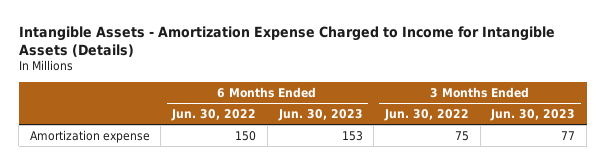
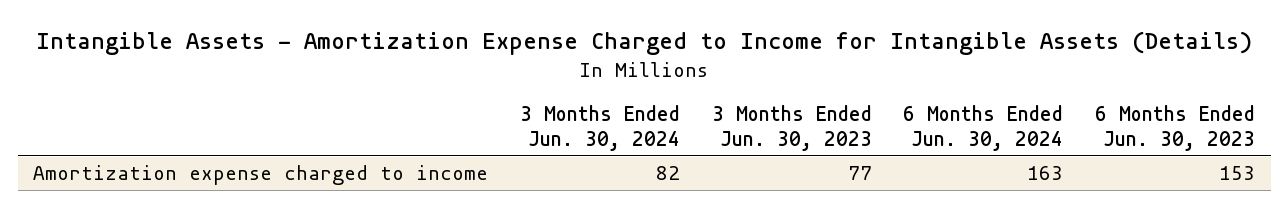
- | 6 Months Ended Jun. 30, 2022 | 6 Months Ended Jun. 30, 2023 | 3 Months Ended Jun. 30, 2022 | 3 Months Ended Jun. 30, 2023
+ | 3 Months Ended Jun. 30, 2024 | 3 Months Ended Jun. 30, 2023 | 6 Months Ended Jun. 30, 2024 | 6 Months Ended Jun. 30, 2023
- Amortization expense | 150 | 153 | 75 | 77
+ Amortization expense charged to income | 82 | 77 | 163 | 153

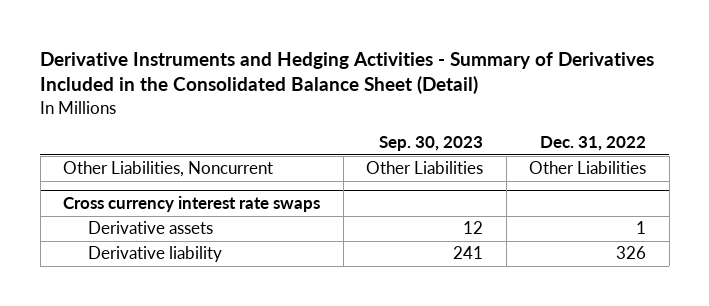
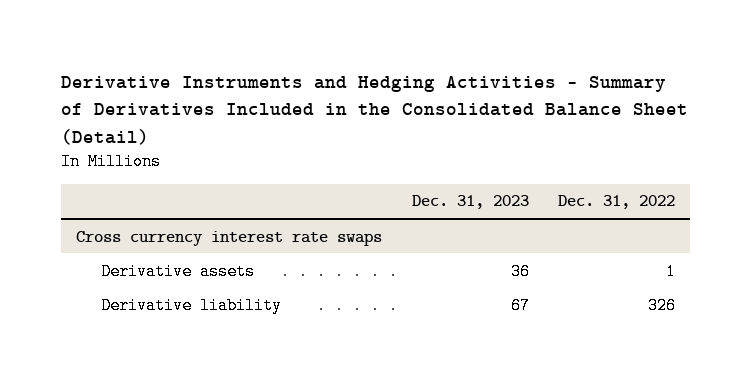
- | Sep. 30, 2023 | Dec. 31, 2022
+ | Dec. 31, 2023 | Dec. 31, 2022
- Other Liabilities, Noncurrent | Other Liabilities | Other Liabilities

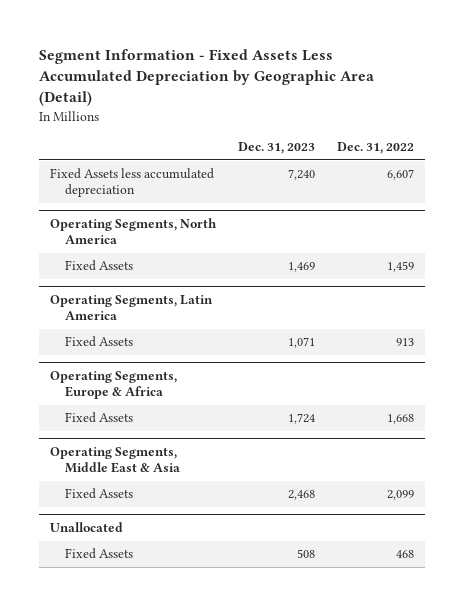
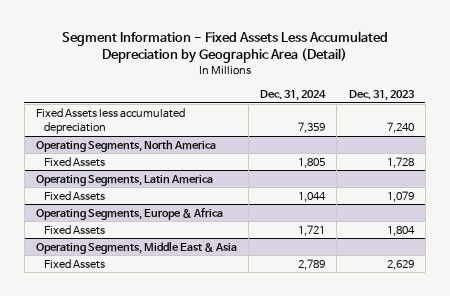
- | Dec. 31, 2023 | Dec. 31, 2022
+ | Dec. 31, 2024 | Dec. 31, 2023
@ Operating Segments, North America
- Fixed Assets | 1,469 | 1,459
+ Fixed Assets | 1,805 | 1,728
@ Operating Segments, Latin America
- Fixed Assets | 1,071 | 913
+ Fixed Assets | 1,044 | 1,079
@ Operating Segments, Europe & Africa
- Fixed Assets | 1,724 | 1,668
+ Fixed Assets | 1,721 | 1,804
@ Operating Segments, Middle East & Asia
- Fixed Assets | 2,468 | 2,099
- Unallocated
- Fixed Assets | 508 | 468
@ Operating Segments, Middle East & Asia
+ Fixed Assets | 2,789 | 2,629

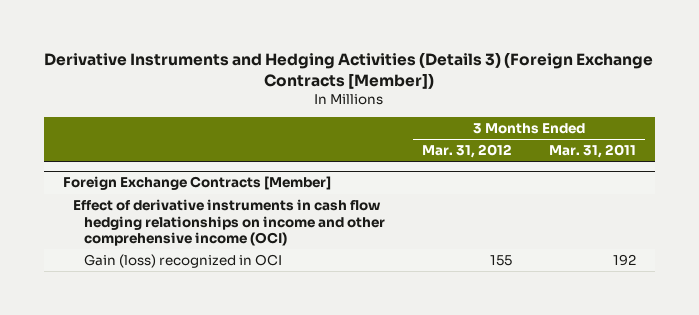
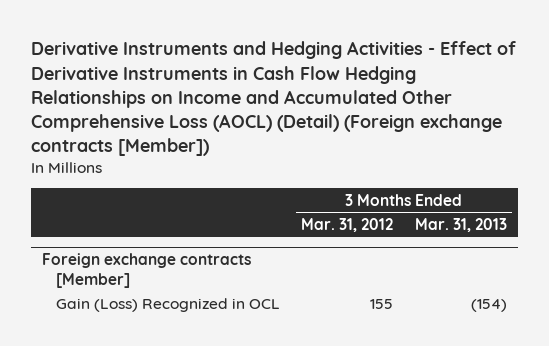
- Derivative Instruments and Hedging Activities (Details 3) (Foreign Exchange Contracts [Member])
+ Derivative Instruments and Hedging Activities - Effect of Derivative Instruments in Cash Flow Hedging Relationships on Income and Accumulated Other Comprehensive Loss (AOCL) (Detail) (Foreign exchange contracts [Member])
- | 3 Months Ended Mar. 31, 2012 | 3 Months Ended Mar. 31, 2011
+ | 3 Months Ended Mar. 31, 2012 | 3 Months Ended Mar. 31, 2013
- Foreign Exchange Contracts [Member]
- Effect of derivative instruments in cash flow hedging relationships on income and other comprehensive income (OCI)
- Gain (loss) recognized in OCI | 155 | 192
+ Foreign exchange contracts [Member]
+ Gain (Loss) Recognized in OCL | 155 | (154)

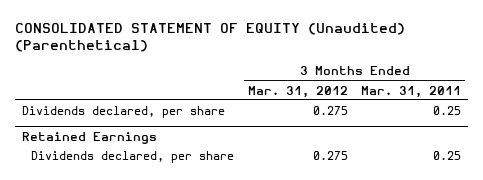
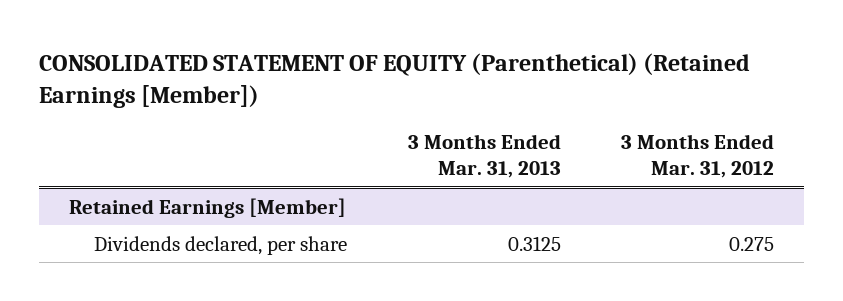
- CONSOLIDATED STATEMENT OF EQUITY (Unaudited) (Parenthetical)
+ CONSOLIDATED STATEMENT OF EQUITY (Parenthetical) (Retained Earnings [Member])
- | 3 Months Ended Mar. 31, 2012 | 3 Months Ended Mar. 31, 2011
+ | 3 Months Ended Mar. 31, 2013 | 3 Months Ended Mar. 31, 2012
- Dividends declared, per share | 0.275 | 0.25
- Retained Earnings
+ Retained Earnings [Member]

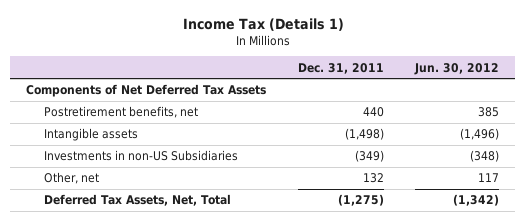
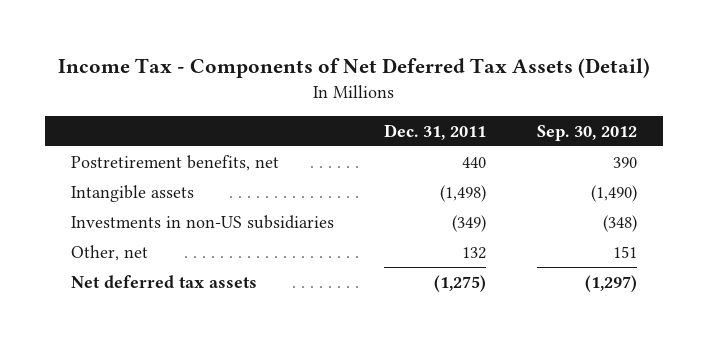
- Income Tax (Details 1)
+ Income Tax - Components of Net Deferred Tax Assets (Detail)
- | Dec. 31, 2011 | Jun. 30, 2012
+ | Dec. 31, 2011 | Sep. 30, 2012
- Components of Net Deferred Tax Assets
- Investments in non-US Subsidiaries | (349) | (348)
+ Investments in non-US subsidiaries | (349) | (348)
- Deferred Tax Assets, Net, Total | (1,275) | (1,342)
+ Net deferred tax assets | (1,275) | (1,297)

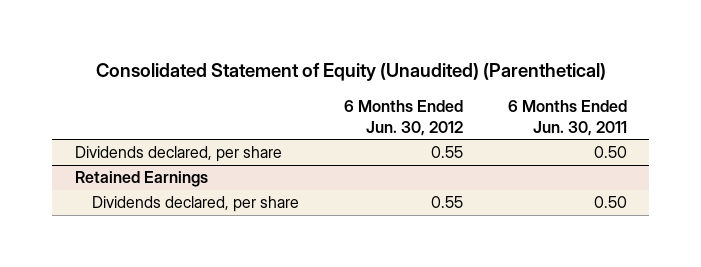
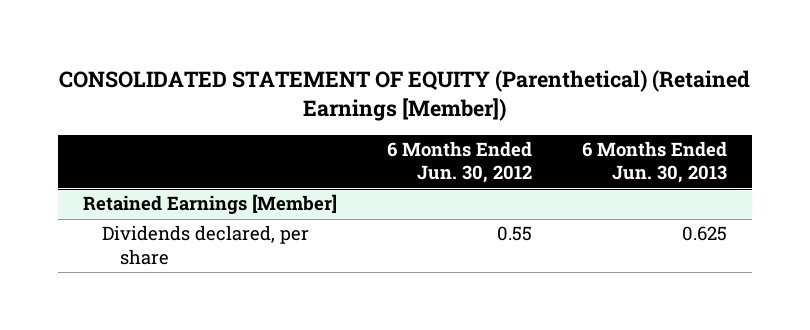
- Consolidated Statement of Equity (Unaudited) (Parenthetical)
+ CONSOLIDATED STATEMENT OF EQUITY (Parenthetical) (Retained Earnings [Member])
- | 6 Months Ended Jun. 30, 2012 | 6 Months Ended Jun. 30, 2011
+ | 6 Months Ended Jun. 30, 2012 | 6 Months Ended Jun. 30, 2013
- Dividends declared, per share | 0.55 | 0.50
- Retained Earnings
+ Retained Earnings [Member]

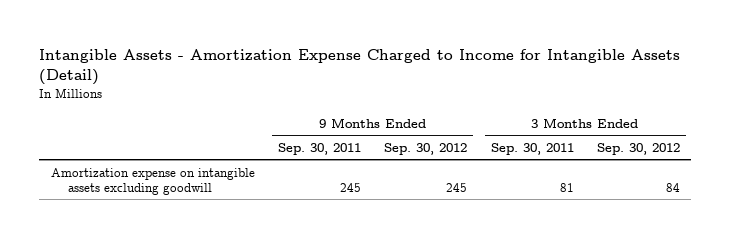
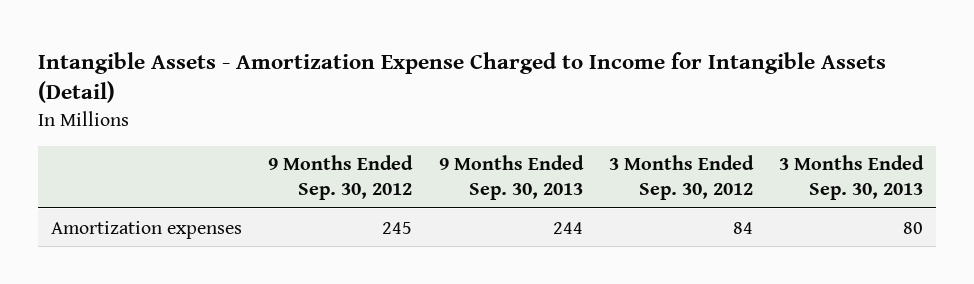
- | 9 Months Ended Sep. 30, 2011 | 9 Months Ended Sep. 30, 2012 | 3 Months Ended Sep. 30, 2011 | 3 Months Ended Sep. 30, 2012
+ | 9 Months Ended Sep. 30, 2012 | 9 Months Ended Sep. 30, 2013 | 3 Months Ended Sep. 30, 2012 | 3 Months Ended Sep. 30, 2013
- Amortization expense on intangible assets excluding goodwill | 245 | 245 | 81 | 84
+ Amortization expenses | 245 | 244 | 84 | 80

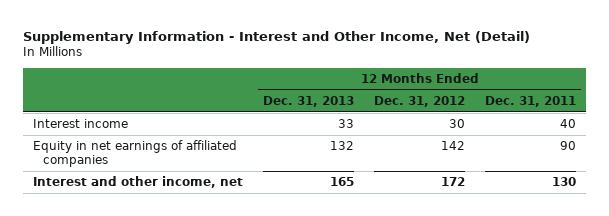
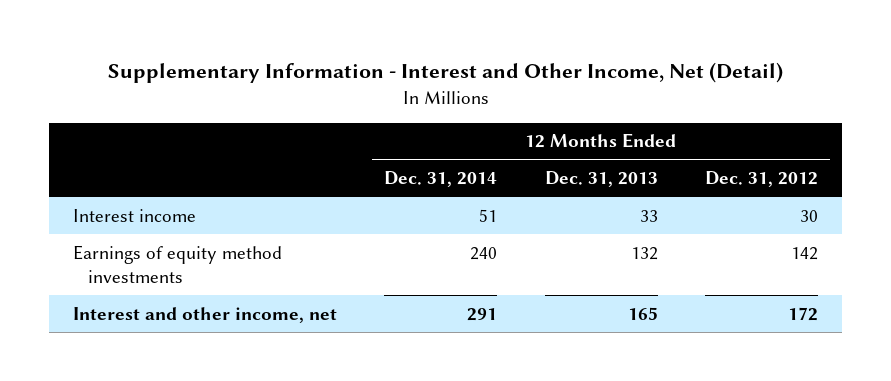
- | 12 Months Ended Dec. 31, 2013 | 12 Months Ended Dec. 31, 2012 | 12 Months Ended Dec. 31, 2011
+ | 12 Months Ended Dec. 31, 2014 | 12 Months Ended Dec. 31, 2013 | 12 Months Ended Dec. 31, 2012
- Equity in net earnings of affiliated companies | 132 | 142 | 90
+ Earnings of equity method investments | 240 | 132 | 142

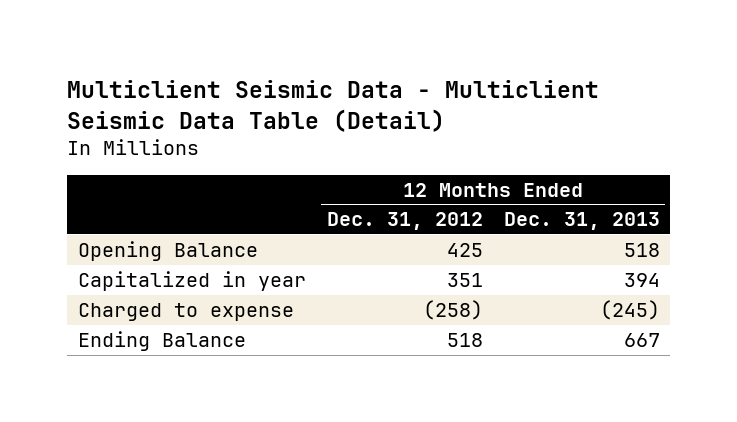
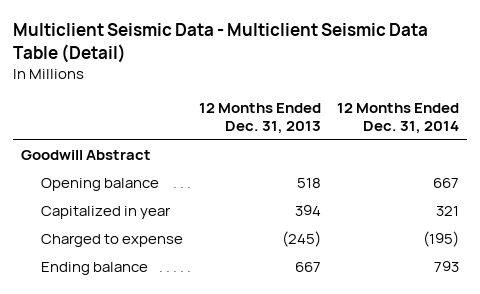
- | 12 Months Ended Dec. 31, 2012 | 12 Months Ended Dec. 31, 2013
+ | 12 Months Ended Dec. 31, 2013 | 12 Months Ended Dec. 31, 2014
- Opening Balance | 425 | 518
+ Goodwill Abstract
+ Opening balance | 518 | 667
- Ending Balance | 518 | 667
+ Ending balance | 667 | 793

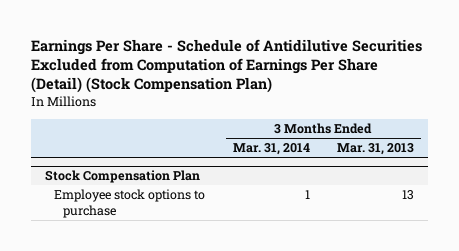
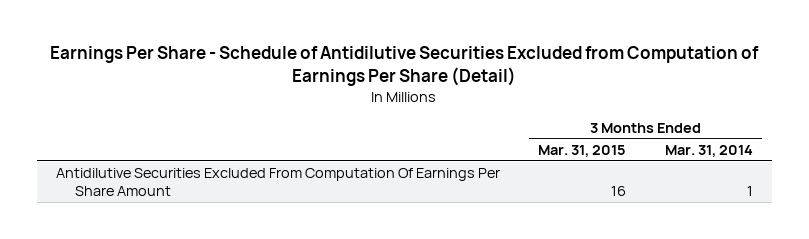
- Earnings Per Share - Schedule of Antidilutive Securities Excluded from Computation of Earnings Per Share (Detail) (Stock Compensation Plan)
+ Earnings Per Share - Schedule of Antidilutive Securities Excluded from Computation of Earnings Per Share (Detail)
- | 3 Months Ended Mar. 31, 2014 | 3 Months Ended Mar. 31, 2013
+ | 3 Months Ended Mar. 31, 2015 | 3 Months Ended Mar. 31, 2014
- Stock Compensation Plan
- Employee stock options to purchase | 1 | 13
+ Antidilutive Securities Excluded From Computation Of Earnings Per Share Amount | 16 | 1

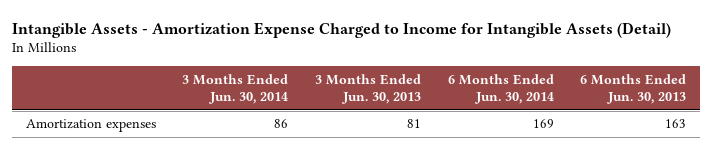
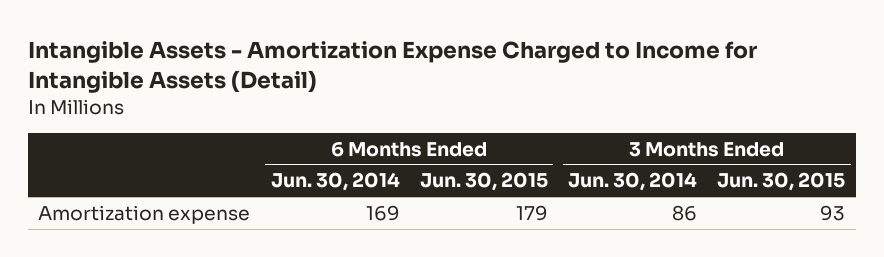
- | 3 Months Ended Jun. 30, 2014 | 3 Months Ended Jun. 30, 2013 | 6 Months Ended Jun. 30, 2014 | 6 Months Ended Jun. 30, 2013
+ | 6 Months Ended Jun. 30, 2014 | 6 Months Ended Jun. 30, 2015 | 3 Months Ended Jun. 30, 2014 | 3 Months Ended Jun. 30, 2015
- Amortization expenses | 86 | 81 | 169 | 163
+ Amortization expense | 169 | 179 | 86 | 93

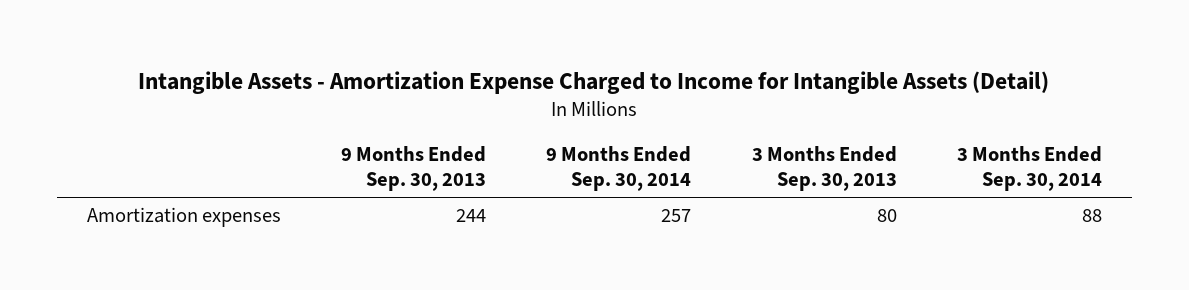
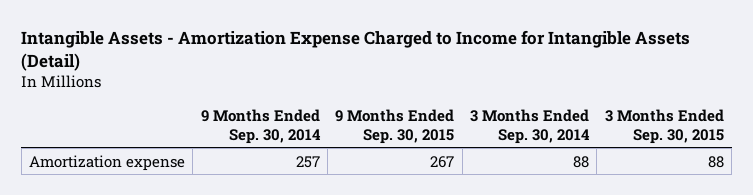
- | 9 Months Ended Sep. 30, 2013 | 9 Months Ended Sep. 30, 2014 | 3 Months Ended Sep. 30, 2013 | 3 Months Ended Sep. 30, 2014
+ | 9 Months Ended Sep. 30, 2014 | 9 Months Ended Sep. 30, 2015 | 3 Months Ended Sep. 30, 2014 | 3 Months Ended Sep. 30, 2015
- Amortization expenses | 244 | 257 | 80 | 88
+ Amortization expense | 257 | 267 | 88 | 88

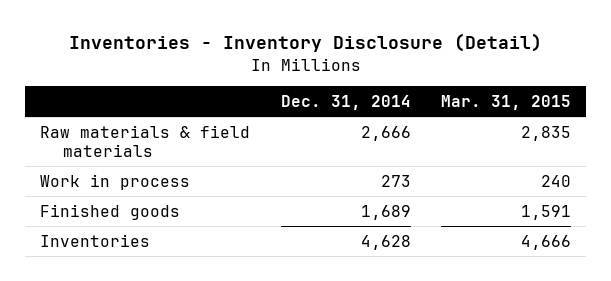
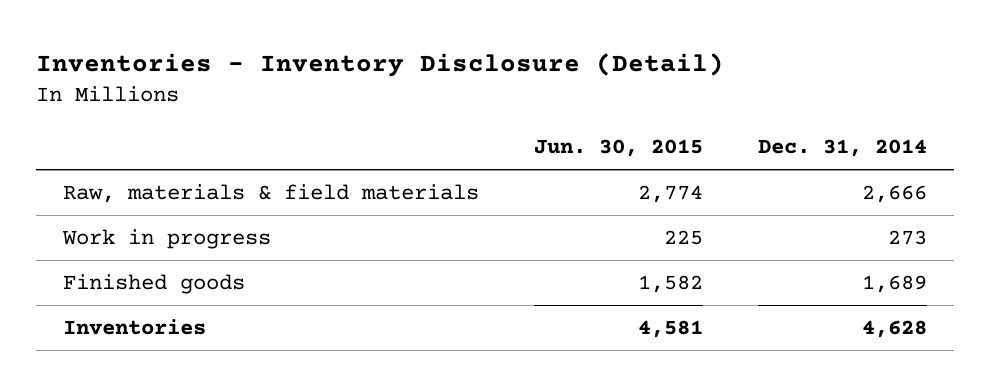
- | Dec. 31, 2014 | Mar. 31, 2015
+ | Jun. 30, 2015 | Dec. 31, 2014
- Raw materials & field materials | 2,666 | 2,835
- Work in process | 273 | 240
+ Raw, materials & field materials | 2,774 | 2,666
+ Work in progress | 225 | 273

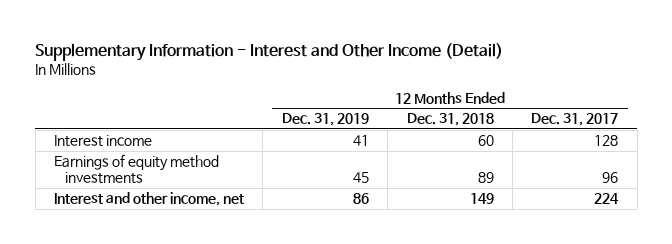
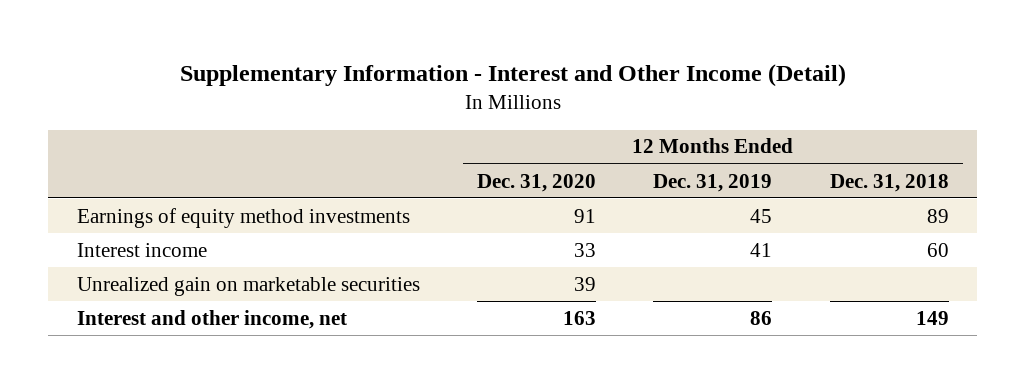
- | 12 Months Ended Dec. 31, 2019 | 12 Months Ended Dec. 31, 2018 | 12 Months Ended Dec. 31, 2017
+ | 12 Months Ended Dec. 31, 2020 | 12 Months Ended Dec. 31, 2019 | 12 Months Ended Dec. 31, 2018
moved down: Interest income | 33 | 41 | 60
+ Unrealized gain on marketable securities | 39 | |

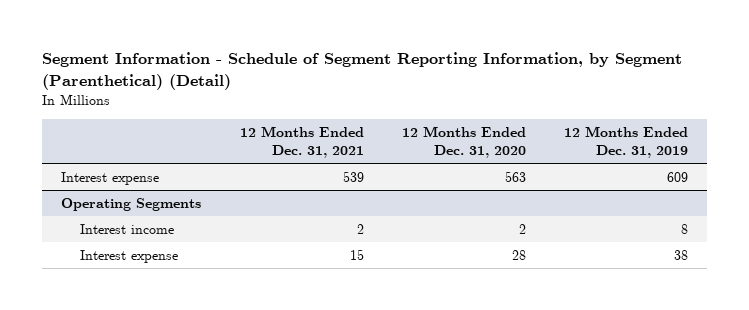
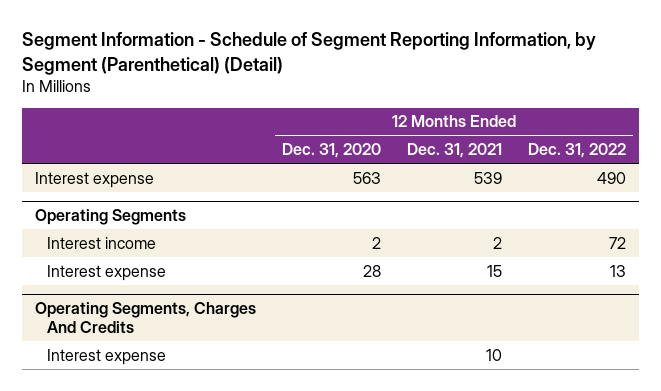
- | 12 Months Ended Dec. 31, 2021 | 12 Months Ended Dec. 31, 2020 | 12 Months Ended Dec. 31, 2019
+ | 12 Months Ended Dec. 31, 2020 | 12 Months Ended Dec. 31, 2021 | 12 Months Ended Dec. 31, 2022
+ Operating Segments, Charges And Credits
+ Interest expense | | 10 |

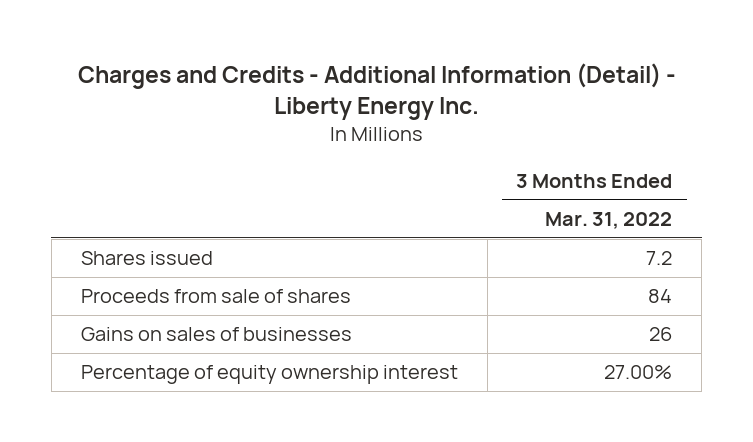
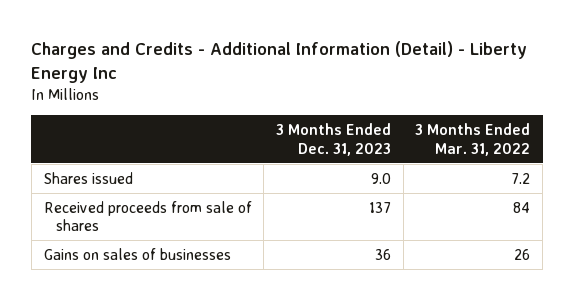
- Charges and Credits - Additional Information (Detail) - Liberty Energy Inc.
+ Charges and Credits - Additional Information (Detail) - Liberty Energy Inc
- | 3 Months Ended Mar. 31, 2022
+ | 3 Months Ended Dec. 31, 2023 | 3 Months Ended Mar. 31, 2022
- Proceeds from sale of shares | 84
+ Received proceeds from sale of shares | 137 | 84
- Percentage of equity ownership interest | 27.00%

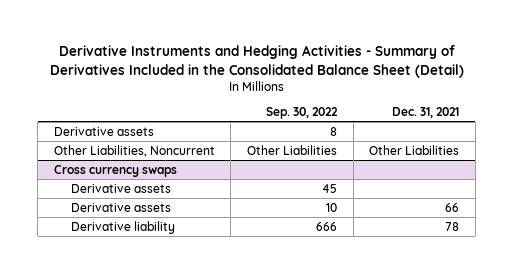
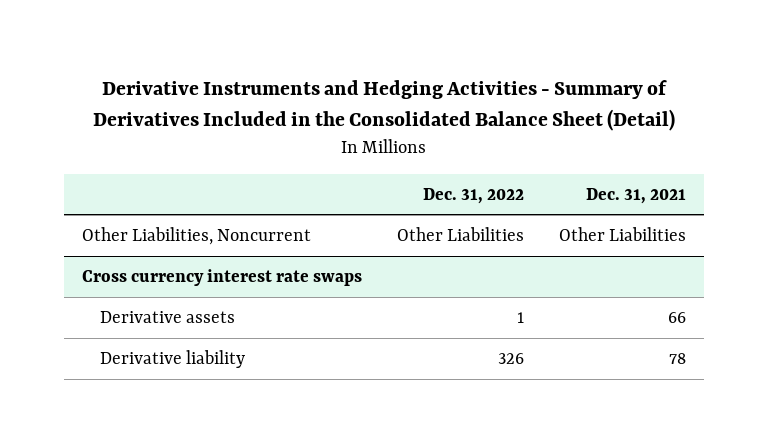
- | Sep. 30, 2022 | Dec. 31, 2021
+ | Dec. 31, 2022 | Dec. 31, 2021
- Derivative assets | 8 |
- Cross currency swaps
- Derivative assets | 45 |
+ Cross currency interest rate swaps

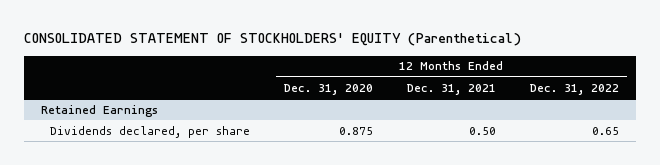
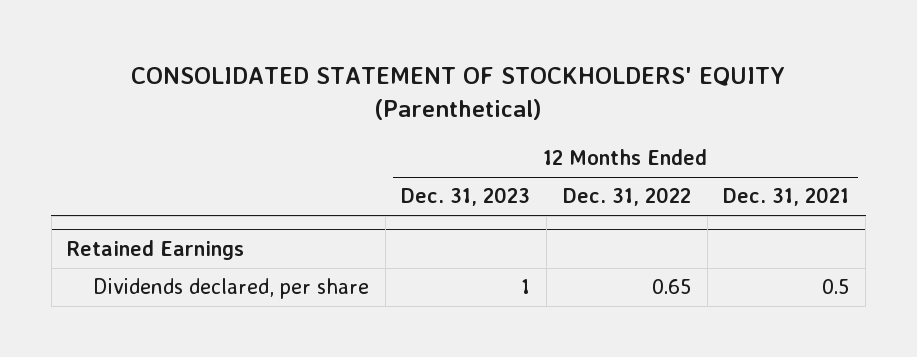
- | 12 Months Ended Dec. 31, 2020 | 12 Months Ended Dec. 31, 2021 | 12 Months Ended Dec. 31, 2022
+ | 12 Months Ended Dec. 31, 2023 | 12 Months Ended Dec. 31, 2022 | 12 Months Ended Dec. 31, 2021
@ Retained Earnings
- Dividends declared, per share | 0.875 | 0.50 | 0.65
+ Dividends declared, per share | 1 | 0.65 | 0.5

